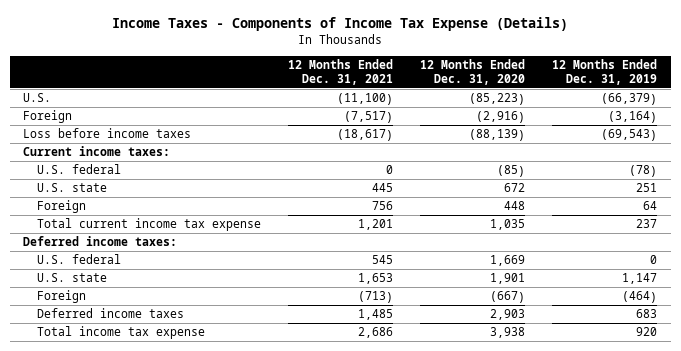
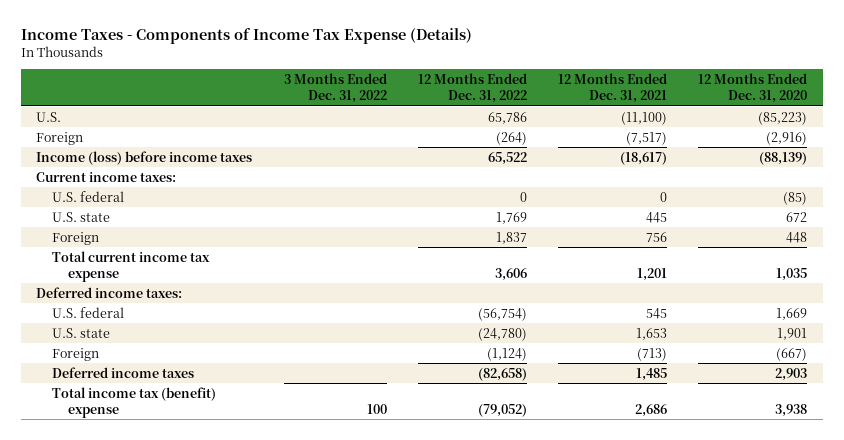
- | 12 Months Ended Dec. 31, 2021 | 12 Months Ended Dec. 31, 2020 | 12 Months Ended Dec. 31, 2019
+ | 3 Months Ended Dec. 31, 2022 | 12 Months Ended Dec. 31, 2022 | 12 Months Ended Dec. 31, 2021 | 12 Months Ended Dec. 31, 2020
- Loss before income taxes | (18,617) | (88,139) | (69,543)
+ Income (loss) before income taxes | | 65,522 | (18,617) | (88,139)
- Total income tax expense | 2,686 | 3,938 | 920
+ Total income tax (benefit) expense | 100 | (79,052) | 2,686 | 3,938

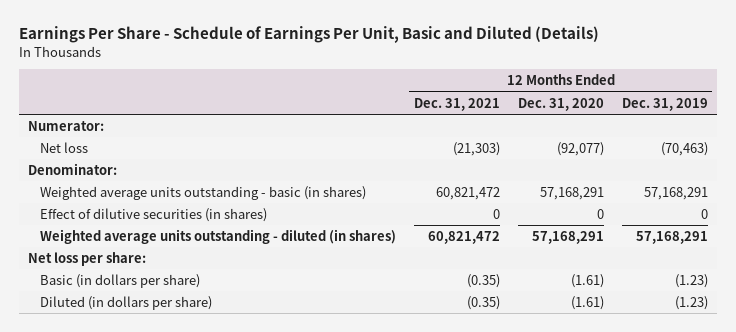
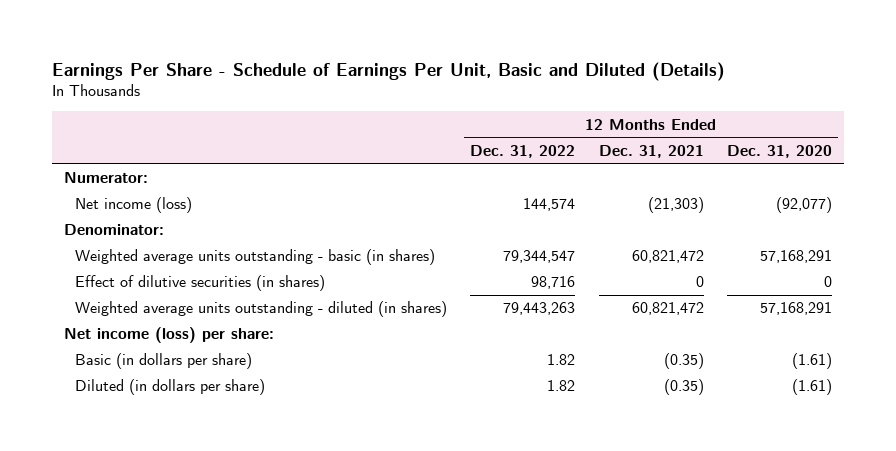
- | 12 Months Ended Dec. 31, 2021 | 12 Months Ended Dec. 31, 2020 | 12 Months Ended Dec. 31, 2019
+ | 12 Months Ended Dec. 31, 2022 | 12 Months Ended Dec. 31, 2021 | 12 Months Ended Dec. 31, 2020
- Net loss | (21,303) | (92,077) | (70,463)
+ Net income (loss) | 144,574 | (21,303) | (92,077)
- Net loss per share:
+ Net income (loss) per share:

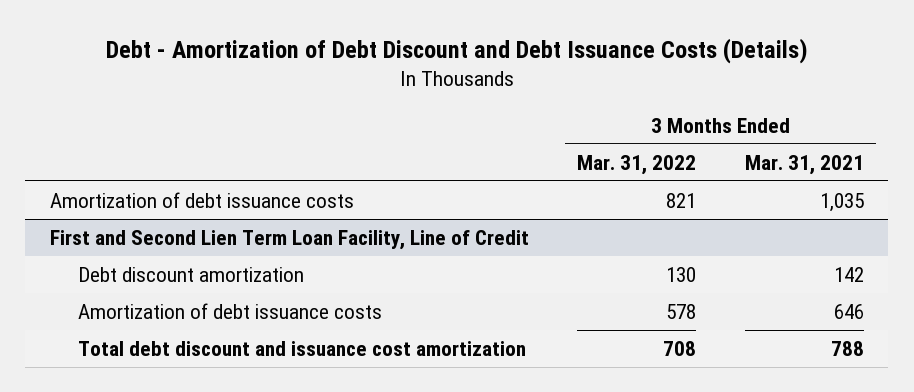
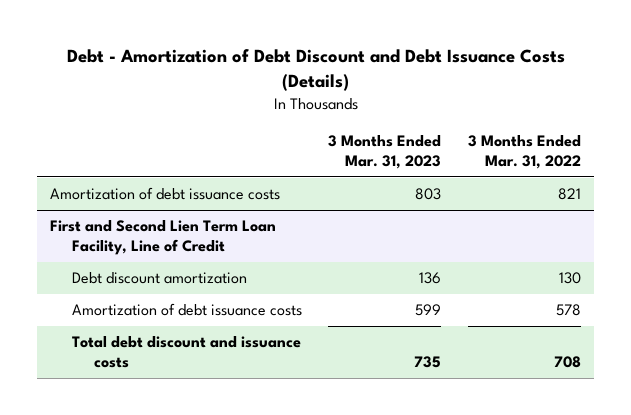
- | 3 Months Ended Mar. 31, 2022 | 3 Months Ended Mar. 31, 2021
+ | 3 Months Ended Mar. 31, 2023 | 3 Months Ended Mar. 31, 2022
@ First and Second Lien Term Loan Facility, Line of Credit
- Total debt discount and issuance cost amortization | 708 | 788
+ Total debt discount and issuance costs | 735 | 708

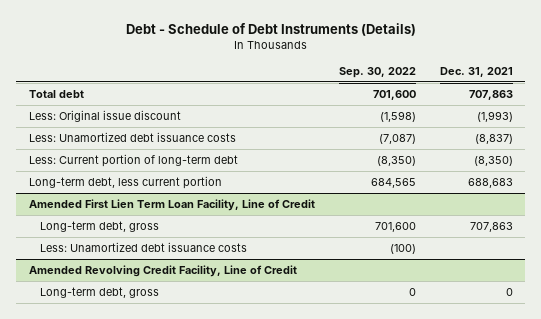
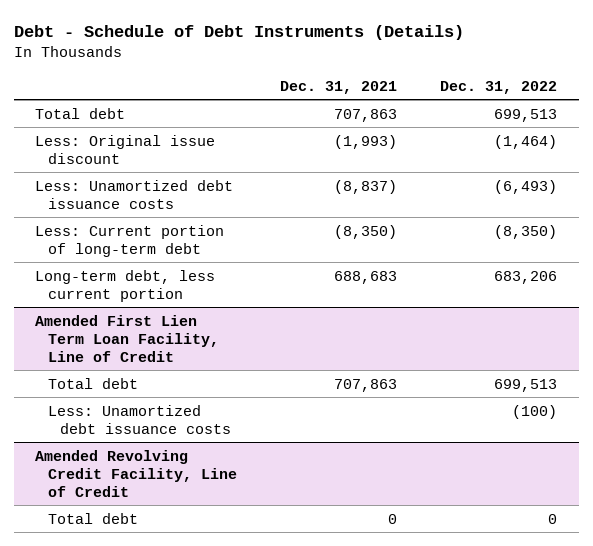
- | Sep. 30, 2022 | Dec. 31, 2021
+ | Dec. 31, 2021 | Dec. 31, 2022
@ Amended First Lien Term Loan Facility, Line of Credit
- Long-term debt, gross | 701,600 | 707,863
+ Total debt | 707,863 | 699,513
@ Amended Revolving Credit Facility, Line of Credit
- Long-term debt, gross | 0 | 0
+ Total debt | 0 | 0

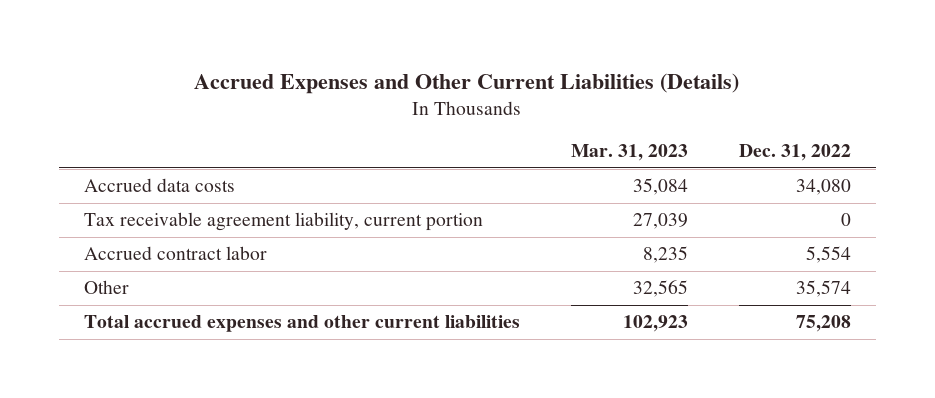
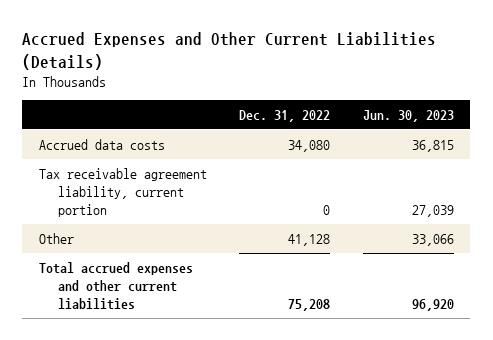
- | Mar. 31, 2023 | Dec. 31, 2022
+ | Dec. 31, 2022 | Jun. 30, 2023
- Accrued contract labor | 8,235 | 5,554
- Other | 32,565 | 35,574
+ Other | 41,128 | 33,066

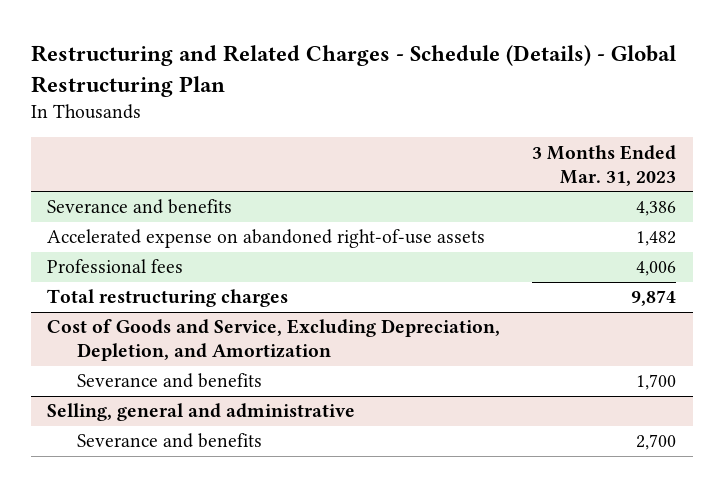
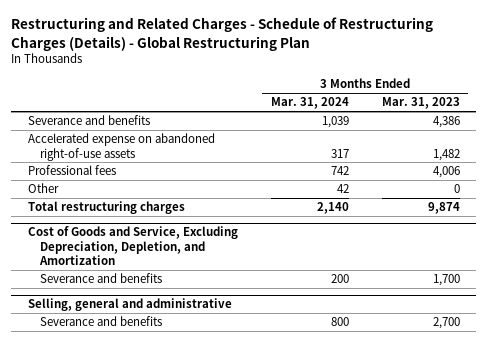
- Restructuring and Related Charges - Schedule (Details) - Global Restructuring Plan
+ Restructuring and Related Charges - Schedule of Restructuring Charges (Details) - Global Restructuring Plan
- | 3 Months Ended Mar. 31, 2023
+ | 3 Months Ended Mar. 31, 2024 | 3 Months Ended Mar. 31, 2023
+ Other | 42 | 0

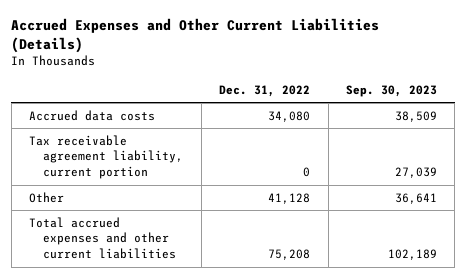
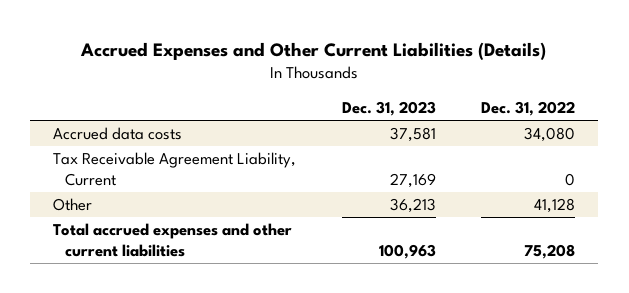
- | Dec. 31, 2022 | Sep. 30, 2023
+ | Dec. 31, 2023 | Dec. 31, 2022
- Tax receivable agreement liability, current portion | 0 | 27,039
+ Tax Receivable Agreement Liability, Current | 27,169 | 0

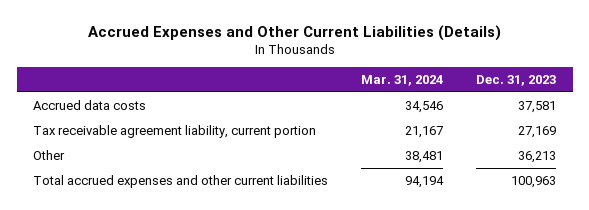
- | Dec. 31, 2023 | Dec. 31, 2022
+ | Mar. 31, 2024 | Dec. 31, 2023
- Tax Receivable Agreement Liability, Current | 27,169 | 0
+ Tax receivable agreement liability, current portion | 21,167 | 27,169

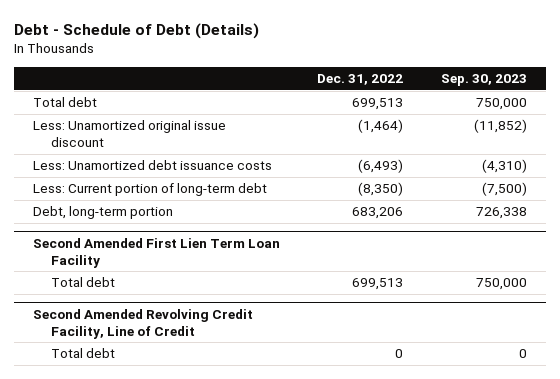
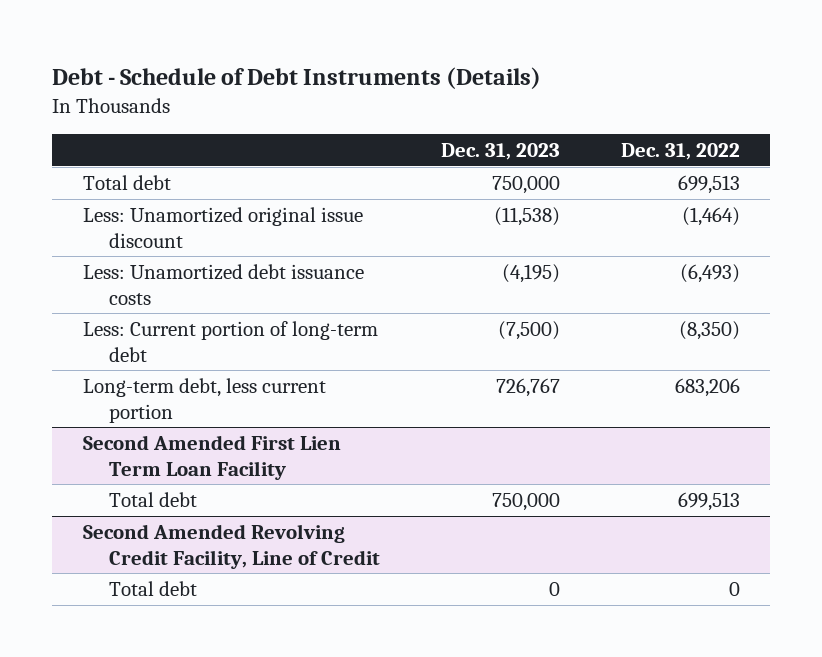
- Debt - Schedule of Debt (Details)
+ Debt - Schedule of Debt Instruments (Details)
- | Dec. 31, 2022 | Sep. 30, 2023
+ | Dec. 31, 2023 | Dec. 31, 2022
- Debt, long-term portion | 683,206 | 726,338
+ Long-term debt, less current portion | 726,767 | 683,206

